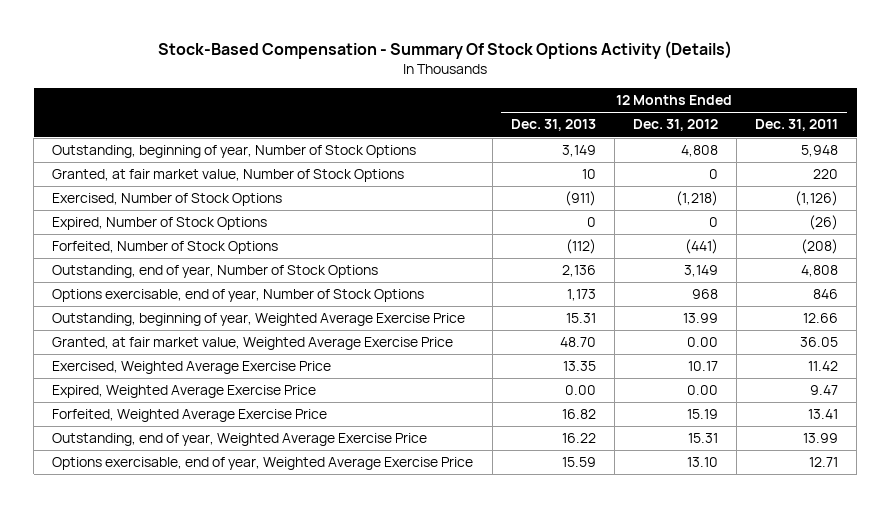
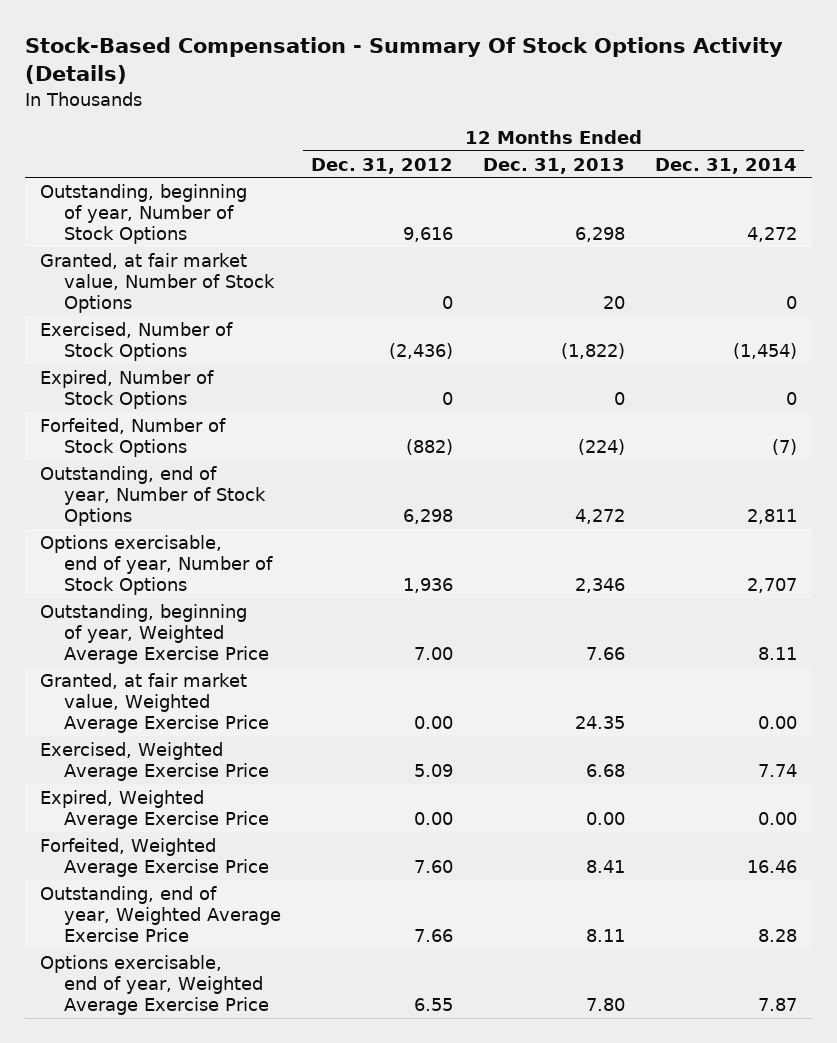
- | 12 Months Ended Dec. 31, 2013 | 12 Months Ended Dec. 31, 2012 | 12 Months Ended Dec. 31, 2011
+ | 12 Months Ended Dec. 31, 2012 | 12 Months Ended Dec. 31, 2013 | 12 Months Ended Dec. 31, 2014
- Outstanding, beginning of year, Number of Stock Options | 3,149 | 4,808 | 5,948
- Granted, at fair market value, Number of Stock Options | 10 | 0 | 220
- Exercised, Number of Stock Options | (911) | (1,218) | (1,126)
+ Outstanding, beginning of year, Number of Stock Options | 9,616 | 6,298 | 4,272
+ Granted, at fair market value, Number of Stock Options | 0 | 20 | 0
+ Exercised, Number of Stock Options | (2,436) | (1,822) | (1,454)
- Forfeited, Number of Stock Options | (112) | (441) | (208)
- Outstanding, end of year, Number of Stock Options | 2,136 | 3,149 | 4,808
- Options exercisable, end of year, Number of Stock Options | 1,173 | 968 | 846
- Outstanding, beginning of year, Weighted Average Exercise Price | 15.31 | 13.99 | 12.66
- Granted, at fair market value, Weighted Average Exercise Price | 48.70 | 0.00 | 36.05
- Exercised, Weighted Average Exercise Price | 13.35 | 10.17 | 11.42
+ Forfeited, Number of Stock Options | (882) | (224) | (7)
+ Outstanding, end of year, Number of Stock Options | 6,298 | 4,272 | 2,811
+ Options exercisable, end of year, Number of Stock Options | 1,936 | 2,346 | 2,707
+ Outstanding, beginning of year, Weighted Average Exercise Price | 7.00 | 7.66 | 8.11
+ Granted, at fair market value, Weighted Average Exercise Price | 0.00 | 24.35 | 0.00
+ Exercised, Weighted Average Exercise Price | 5.09 | 6.68 | 7.74
- Forfeited, Weighted Average Exercise Price | 16.82 | 15.19 | 13.41
- Outstanding, end of year, Weighted Average Exercise Price | 16.22 | 15.31 | 13.99
- Options exercisable, end of year, Weighted Average Exercise Price | 15.59 | 13.10 | 12.71
+ Forfeited, Weighted Average Exercise Price | 7.60 | 8.41 | 16.46
+ Outstanding, end of year, Weighted Average Exercise Price | 7.66 | 8.11 | 8.28
+ Options exercisable, end of year, Weighted Average Exercise Price | 6.55 | 7.80 | 7.87

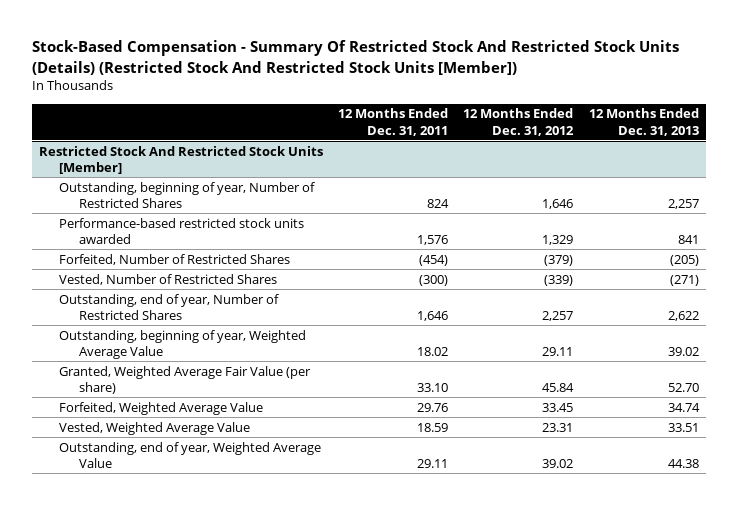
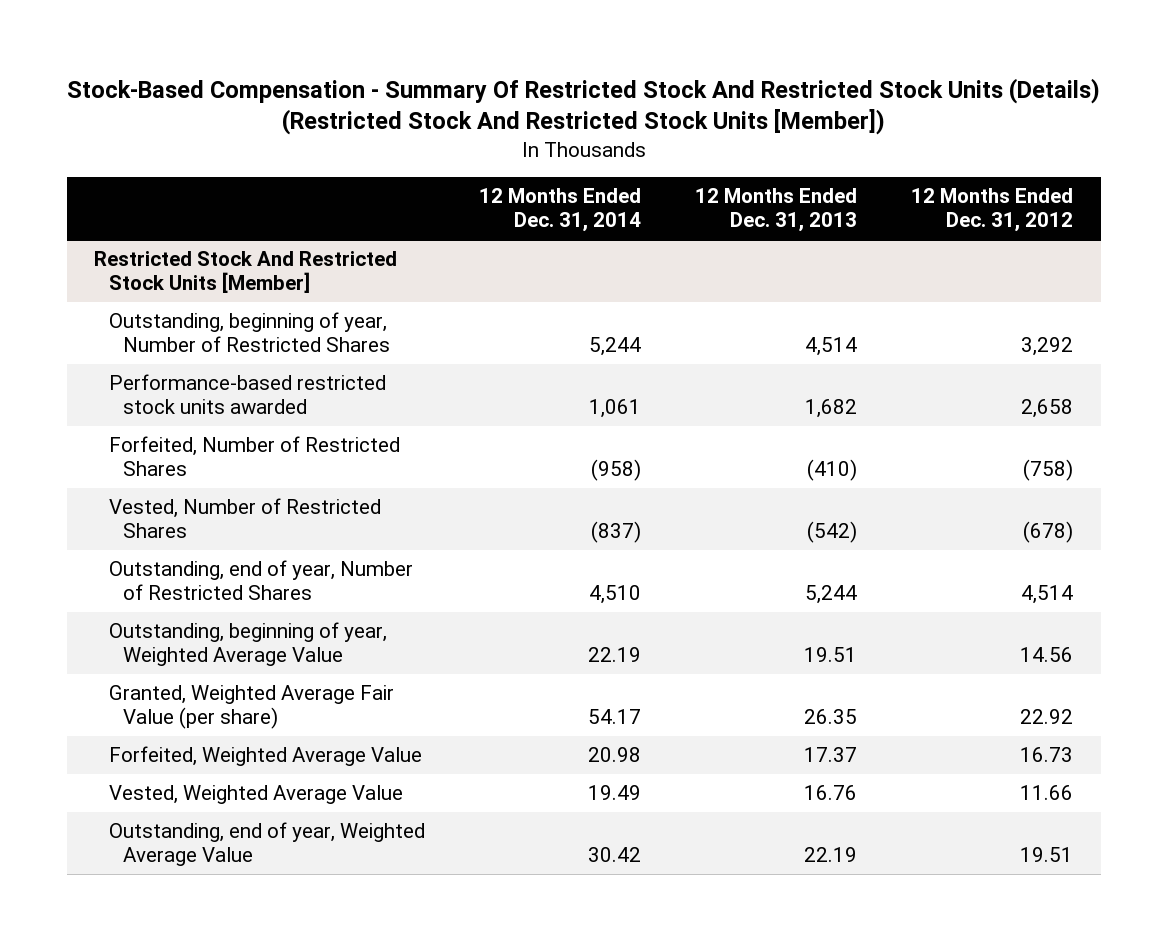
- | 12 Months Ended Dec. 31, 2011 | 12 Months Ended Dec. 31, 2012 | 12 Months Ended Dec. 31, 2013
+ | 12 Months Ended Dec. 31, 2014 | 12 Months Ended Dec. 31, 2013 | 12 Months Ended Dec. 31, 2012
@ Restricted Stock And Restricted Stock Units [Member]
- Outstanding, beginning of year, Number of Restricted Shares | 824 | 1,646 | 2,257
- Performance-based restricted stock units awarded | 1,576 | 1,329 | 841
- Forfeited, Number of Restricted Shares | (454) | (379) | (205)
- Vested, Number of Restricted Shares | (300) | (339) | (271)
- Outstanding, end of year, Number of Restricted Shares | 1,646 | 2,257 | 2,622
- Outstanding, beginning of year, Weighted Average Value | 18.02 | 29.11 | 39.02
- Granted, Weighted Average Fair Value (per share) | 33.10 | 45.84 | 52.70
- Forfeited, Weighted Average Value | 29.76 | 33.45 | 34.74
- Vested, Weighted Average Value | 18.59 | 23.31 | 33.51
- Outstanding, end of year, Weighted Average Value | 29.11 | 39.02 | 44.38
+ Outstanding, beginning of year, Number of Restricted Shares | 5,244 | 4,514 | 3,292
+ Performance-based restricted stock units awarded | 1,061 | 1,682 | 2,658
+ Forfeited, Number of Restricted Shares | (958) | (410) | (758)
+ Vested, Number of Restricted Shares | (837) | (542) | (678)
+ Outstanding, end of year, Number of Restricted Shares | 4,510 | 5,244 | 4,514
+ Outstanding, beginning of year, Weighted Average Value | 22.19 | 19.51 | 14.56
+ Granted, Weighted Average Fair Value (per share) | 54.17 | 26.35 | 22.92
+ Forfeited, Weighted Average Value | 20.98 | 17.37 | 16.73
+ Vested, Weighted Average Value | 19.49 | 16.76 | 11.66
+ Outstanding, end of year, Weighted Average Value | 30.42 | 22.19 | 19.51

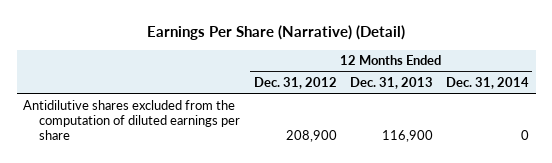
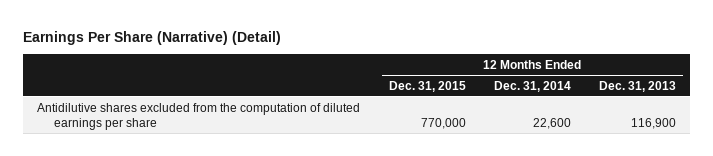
- | 12 Months Ended Dec. 31, 2012 | 12 Months Ended Dec. 31, 2013 | 12 Months Ended Dec. 31, 2014
+ | 12 Months Ended Dec. 31, 2015 | 12 Months Ended Dec. 31, 2014 | 12 Months Ended Dec. 31, 2013
- Antidilutive shares excluded from the computation of diluted earnings per share | 208,900 | 116,900 | 0
+ Antidilutive shares excluded from the computation of diluted earnings per share | 770,000 | 22,600 | 116,900

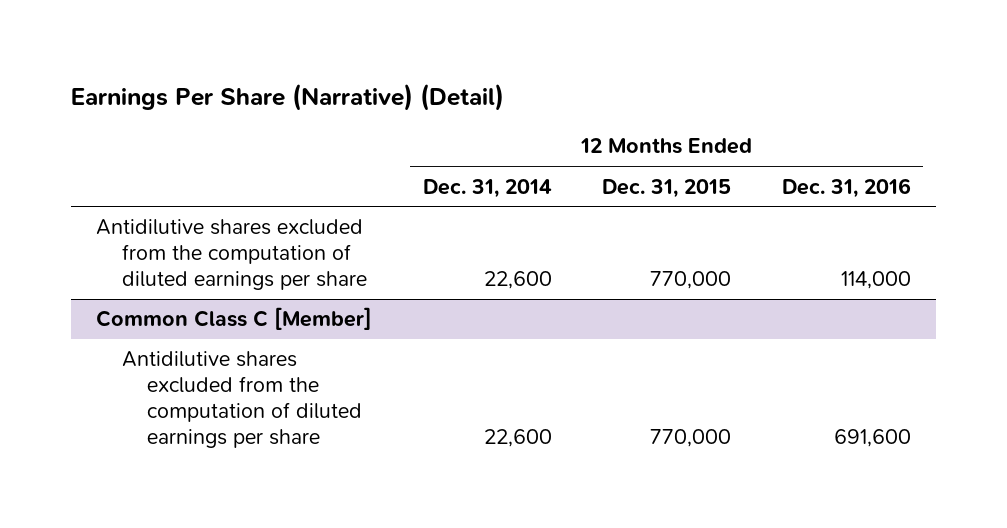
- | 12 Months Ended Dec. 31, 2015 | 12 Months Ended Dec. 31, 2014 | 12 Months Ended Dec. 31, 2013
+ | 12 Months Ended Dec. 31, 2014 | 12 Months Ended Dec. 31, 2015 | 12 Months Ended Dec. 31, 2016
+ Common Class C [Member]
+ Antidilutive shares excluded from the computation of diluted earnings per share | 22,600 | 770,000 | 691,600

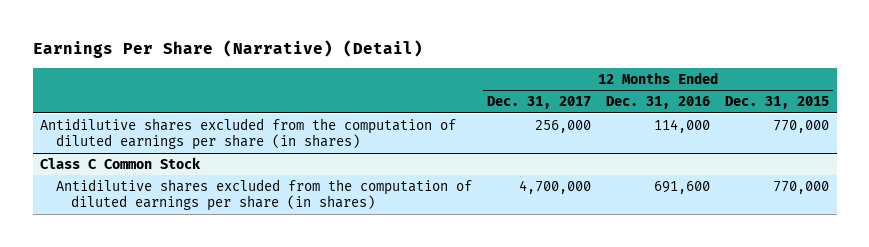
- | 12 Months Ended Dec. 31, 2014 | 12 Months Ended Dec. 31, 2015 | 12 Months Ended Dec. 31, 2016
+ | 12 Months Ended Dec. 31, 2017 | 12 Months Ended Dec. 31, 2016 | 12 Months Ended Dec. 31, 2015
- Antidilutive shares excluded from the computation of diluted earnings per share | 22,600 | 770,000 | 114,000
- Common Class C [Member]
- Antidilutive shares excluded from the computation of diluted earnings per share | 22,600 | 770,000 | 691,600
+ Antidilutive shares excluded from the computation of diluted earnings per share (in shares) | 256,000 | 114,000 | 770,000
+ Class C Common Stock
+ Antidilutive shares excluded from the computation of diluted earnings per share (in shares) | 4,700,000 | 691,600 | 770,000

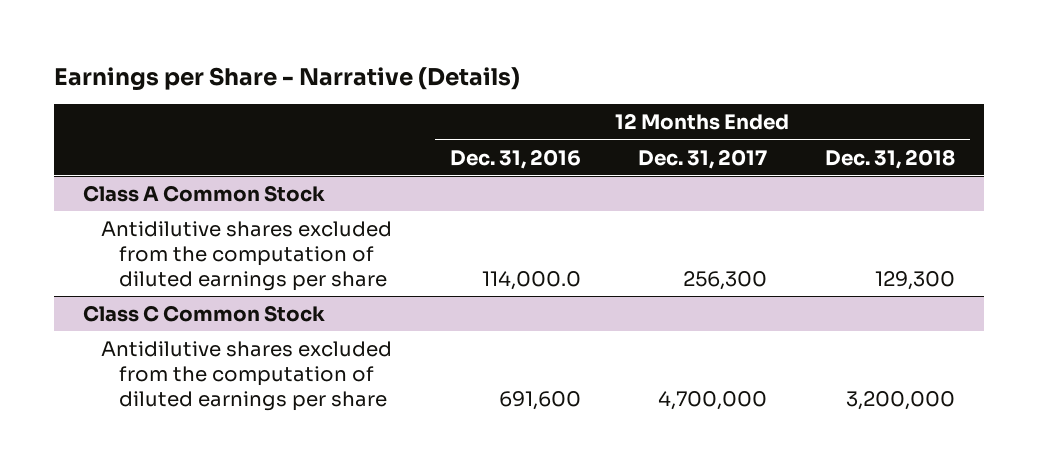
- Earnings Per Share (Narrative) (Detail)
+ Earnings per Share - Narrative (Details)
- | 12 Months Ended Dec. 31, 2017 | 12 Months Ended Dec. 31, 2016 | 12 Months Ended Dec. 31, 2015
+ | 12 Months Ended Dec. 31, 2016 | 12 Months Ended Dec. 31, 2017 | 12 Months Ended Dec. 31, 2018
- Antidilutive shares excluded from the computation of diluted earnings per share (in shares) | 256,000 | 114,000 | 770,000
+ Class A Common Stock
+ Antidilutive shares excluded from the computation of diluted earnings per share | 114,000.0 | 256,300 | 129,300
@ Class C Common Stock
- Antidilutive shares excluded from the computation of diluted earnings per share (in shares) | 4,700,000 | 691,600 | 770,000
+ Antidilutive shares excluded from the computation of diluted earnings per share | 691,600 | 4,700,000 | 3,200,000

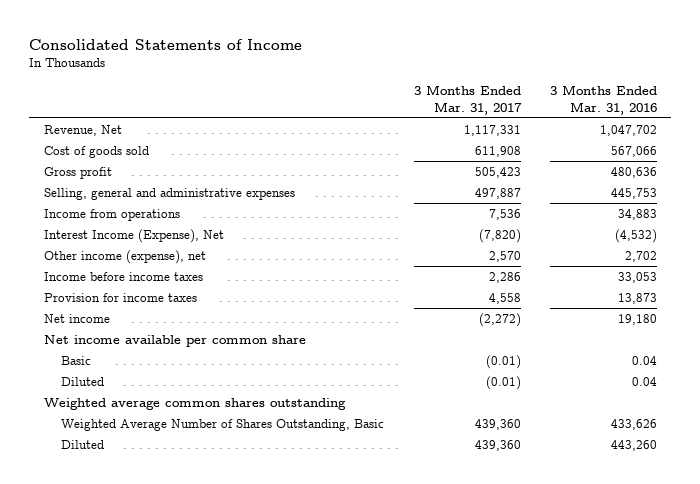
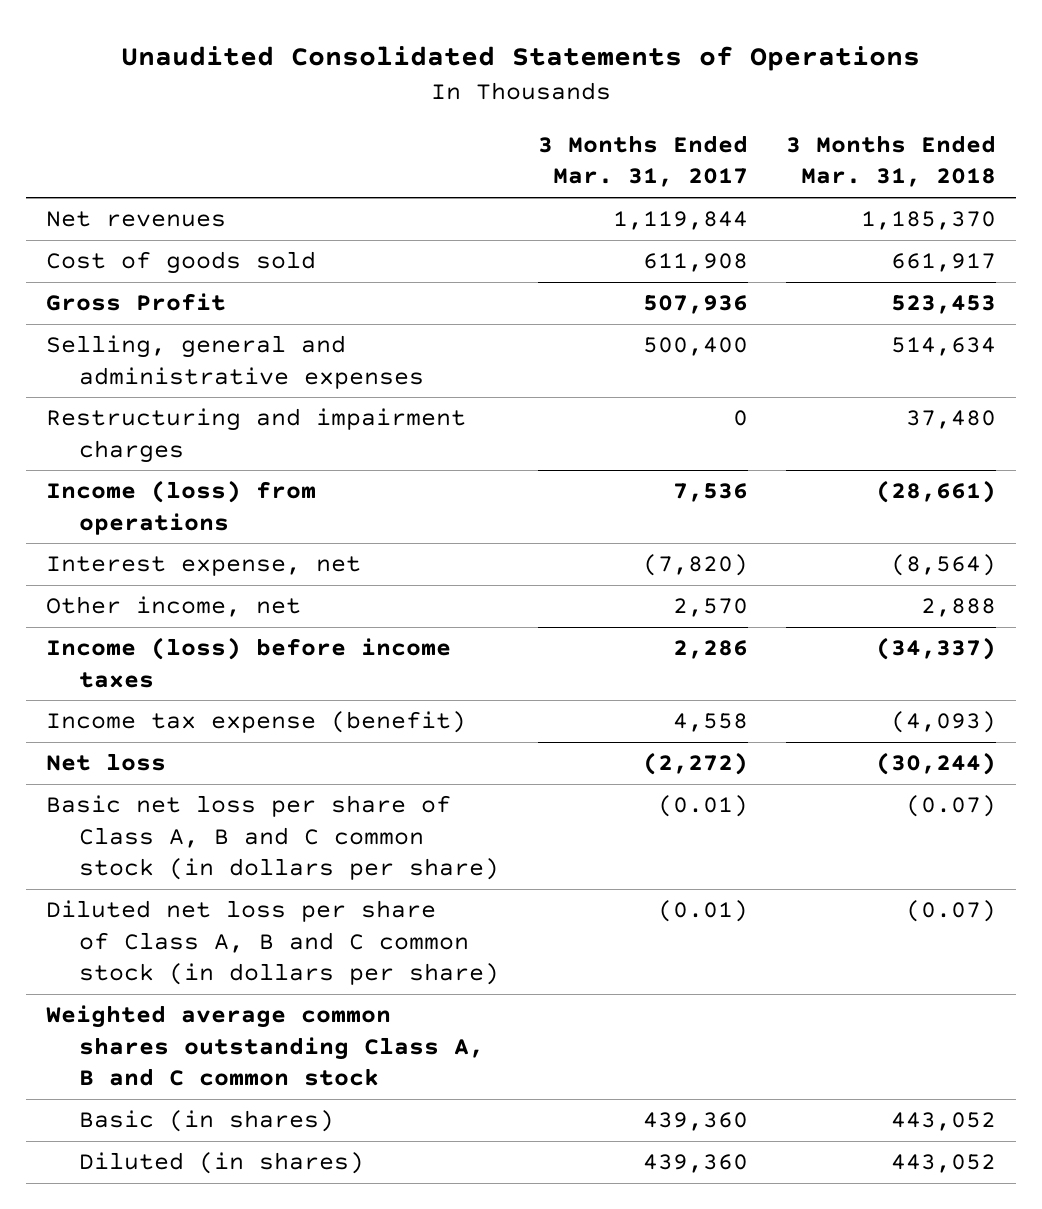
- Consolidated Statements of Income
+ Unaudited Consolidated Statements of Operations
- | 3 Months Ended Mar. 31, 2017 | 3 Months Ended Mar. 31, 2016
+ | 3 Months Ended Mar. 31, 2017 | 3 Months Ended Mar. 31, 2018
- Revenue, Net | 1,117,331 | 1,047,702
+ Net revenues | 1,119,844 | 1,185,370
- Gross profit | 505,423 | 480,636
- Selling, general and administrative expenses | 497,887 | 445,753
- Income from operations | 7,536 | 34,883
- Interest Income (Expense), Net | (7,820) | (4,532)
- Other income (expense), net | 2,570 | 2,702
- Income before income taxes | 2,286 | 33,053
- Provision for income taxes | 4,558 | 13,873
- Net income | (2,272) | 19,180
- Net income available per common share
- Basic | (0.01) | 0.04
- Diluted | (0.01) | 0.04
- Weighted average common shares outstanding
- Weighted Average Number of Shares Outstanding, Basic | 439,360 | 433,626
- Diluted | 439,360 | 443,260
+ Gross Profit | 507,936 | 523,453
+ Selling, general and administrative expenses | 500,400 | 514,634
+ Restructuring and impairment charges | 0 | 37,480
+ Income (loss) from operations | 7,536 | (28,661)
+ Interest expense, net | (7,820) | (8,564)
+ Other income, net | 2,570 | 2,888
+ Income (loss) before income taxes | 2,286 | (34,337)
+ Income tax expense (benefit) | 4,558 | (4,093)
+ Net loss | (2,272) | (30,244)
+ Basic net loss per share of Class A, B and C common stock (in dollars per share) | (0.01) | (0.07)
+ Diluted net loss per share of Class A, B and C common stock (in dollars per share) | (0.01) | (0.07)
+ Weighted average common shares outstanding Class A, B and C common stock
+ Basic (in shares) | 439,360 | 443,052
+ Diluted (in shares) | 439,360 | 443,052

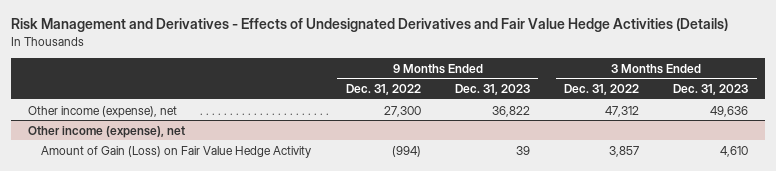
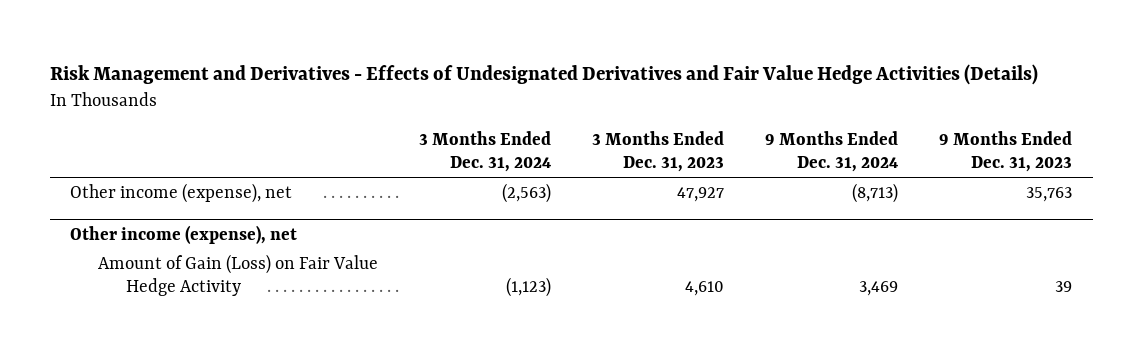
- | 9 Months Ended Dec. 31, 2022 | 9 Months Ended Dec. 31, 2023 | 3 Months Ended Dec. 31, 2022 | 3 Months Ended Dec. 31, 2023
+ | 3 Months Ended Dec. 31, 2024 | 3 Months Ended Dec. 31, 2023 | 9 Months Ended Dec. 31, 2024 | 9 Months Ended Dec. 31, 2023
- Other income (expense), net | 27,300 | 36,822 | 47,312 | 49,636
+ Other income (expense), net | (2,563) | 47,927 | (8,713) | 35,763

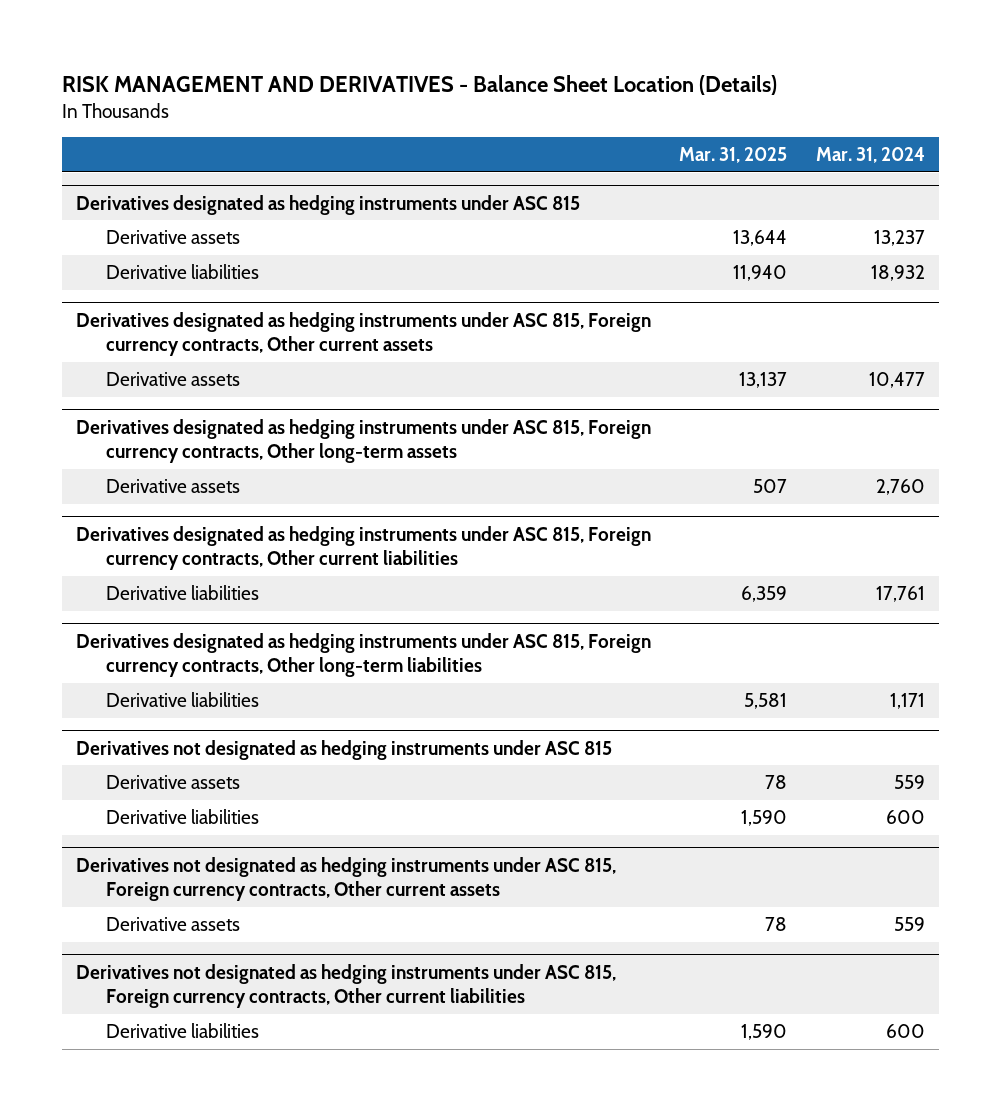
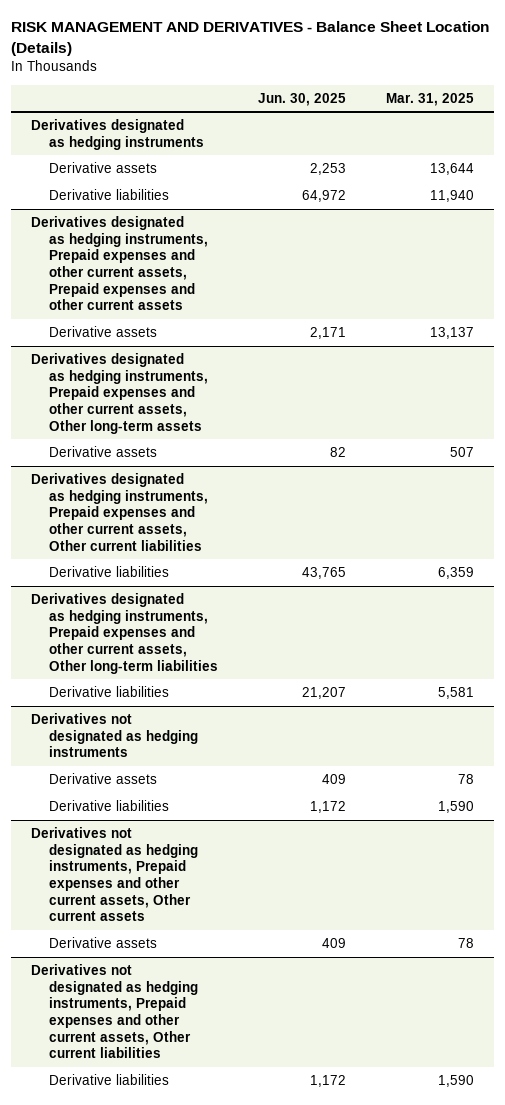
- | Mar. 31, 2025 | Mar. 31, 2024
+ | Jun. 30, 2025 | Mar. 31, 2025
- Derivatives designated as hedging instruments under ASC 815
+ Derivatives designated as hedging instruments
- Derivatives designated as hedging instruments under ASC 815, Foreign currency contracts, Other current assets
+ Derivatives designated as hedging instruments, Prepaid expenses and other current assets, Prepaid expenses and other current assets
- Derivatives designated as hedging instruments under ASC 815, Foreign currency contracts, Other long-term assets
+ Derivatives designated as hedging instruments, Prepaid expenses and other current assets, Other long-term assets
- Derivatives designated as hedging instruments under ASC 815, Foreign currency contracts, Other current liabilities
+ Derivatives designated as hedging instruments, Prepaid expenses and other current assets, Other current liabilities
- Derivatives designated as hedging instruments under ASC 815, Foreign currency contracts, Other long-term liabilities
+ Derivatives designated as hedging instruments, Prepaid expenses and other current assets, Other long-term liabilities
- Derivatives not designated as hedging instruments under ASC 815
+ Derivatives not designated as hedging instruments
- Derivatives not designated as hedging instruments under ASC 815, Foreign currency contracts, Other current assets
+ Derivatives not designated as hedging instruments, Prepaid expenses and other current assets, Other current assets
- Derivatives not designated as hedging instruments under ASC 815, Foreign currency contracts, Other current liabilities
+ Derivatives not designated as hedging instruments, Prepaid expenses and other current assets, Other current liabilities

